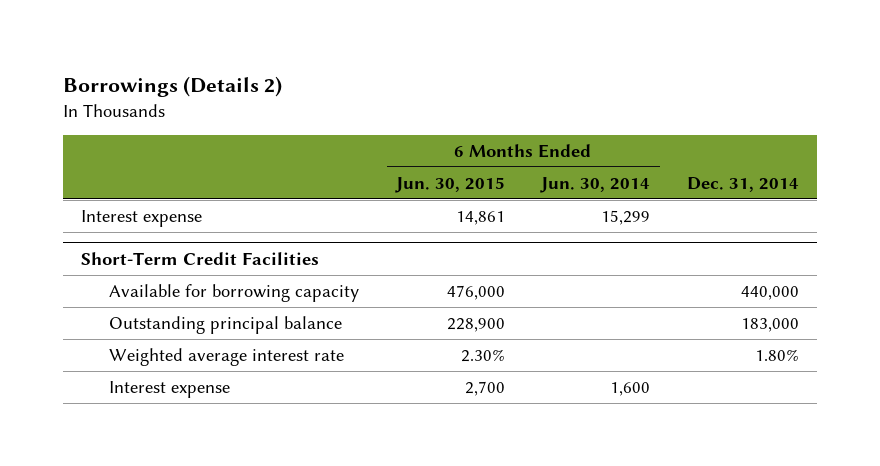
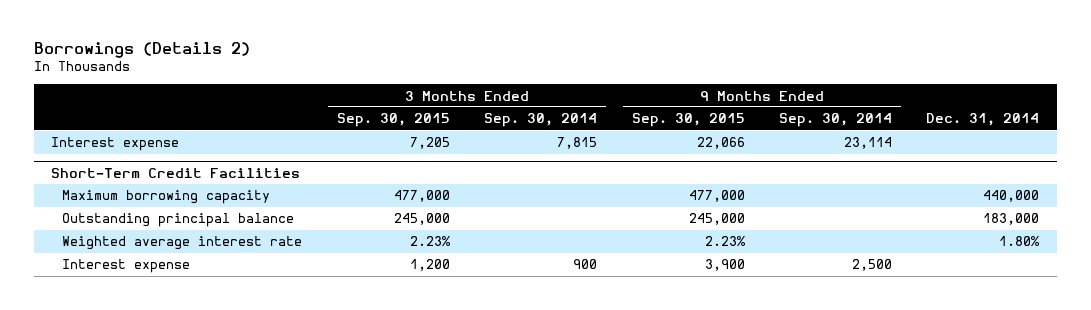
- | 6 Months Ended Jun. 30, 2015 | 6 Months Ended Jun. 30, 2014 | Dec. 31, 2014
+ | 3 Months Ended Sep. 30, 2015 | 3 Months Ended Sep. 30, 2014 | 9 Months Ended Sep. 30, 2015 | 9 Months Ended Sep. 30, 2014 | Dec. 31, 2014
@ Short-Term Credit Facilities
- Available for borrowing capacity | 476,000 | | 440,000
+ Maximum borrowing capacity | 477,000 | | 477,000 | | 440,000

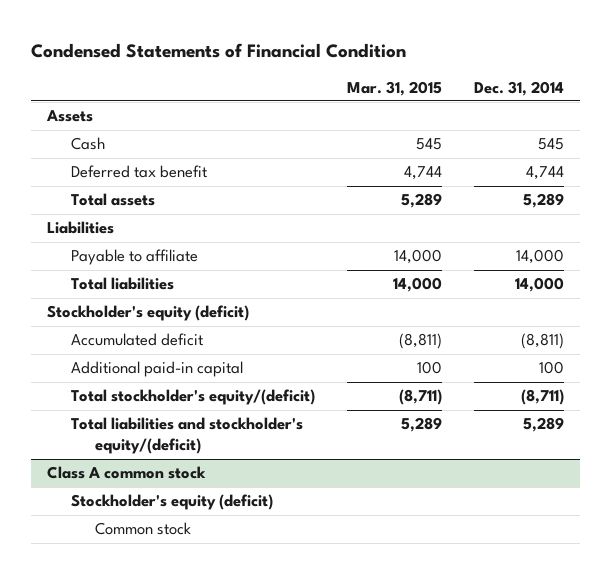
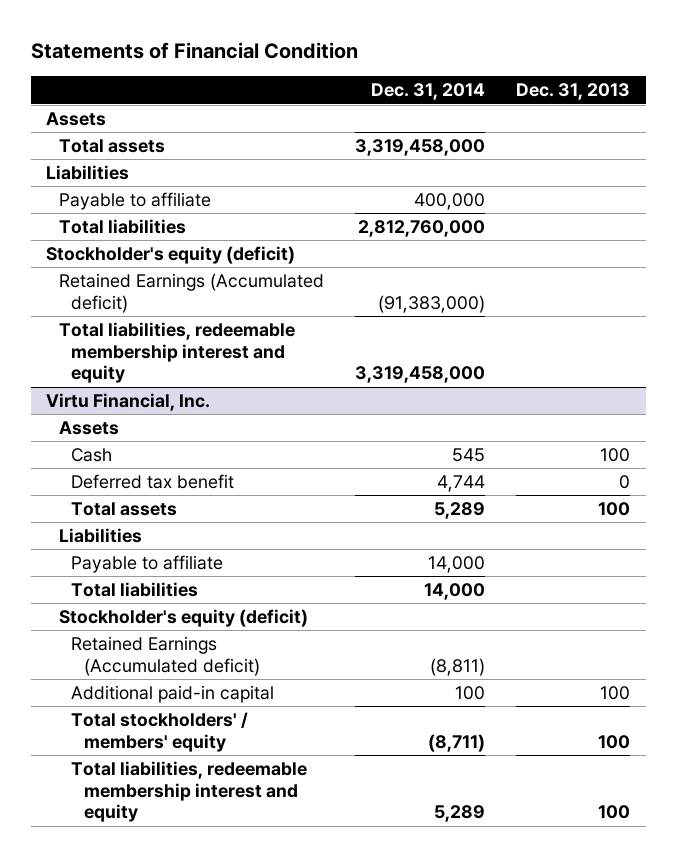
- Condensed Statements of Financial Condition
+ Statements of Financial Condition
- | Mar. 31, 2015 | Dec. 31, 2014
+ | Dec. 31, 2014 | Dec. 31, 2013
+ Total assets | 3,319,458,000 |
+ Liabilities
+ Payable to affiliate | 400,000 |
+ Total liabilities | 2,812,760,000 |
+ Stockholder's equity (deficit)
+ Retained Earnings (Accumulated deficit) | (91,383,000) |
+ Total liabilities, redeemable membership interest and equity | 3,319,458,000 |
+ Virtu Financial, Inc.
+ Assets
- Accumulated deficit | (8,811) | (8,811)
+ Retained Earnings (Accumulated deficit) | (8,811) |
- Total stockholder's equity/(deficit) | (8,711) | (8,711)
- Total liabilities and stockholder's equity/(deficit) | 5,289 | 5,289
- Class A common stock
- Stockholder's equity (deficit)
- Common stock
+ Total stockholders' / members' equity | (8,711) | 100
+ Total liabilities, redeemable membership interest and equity | 5,289 | 100

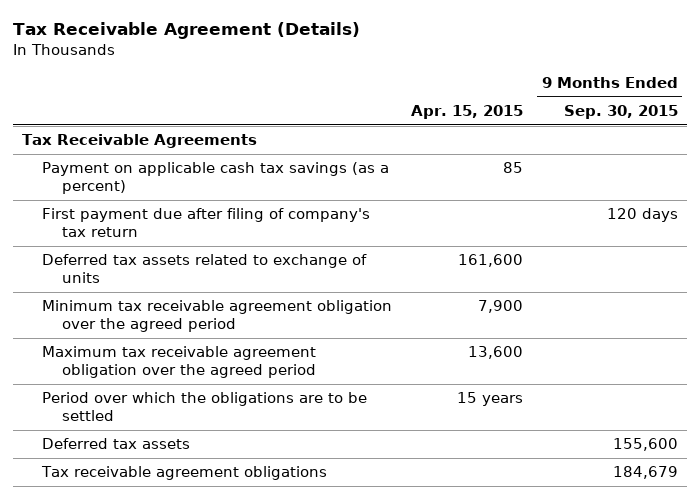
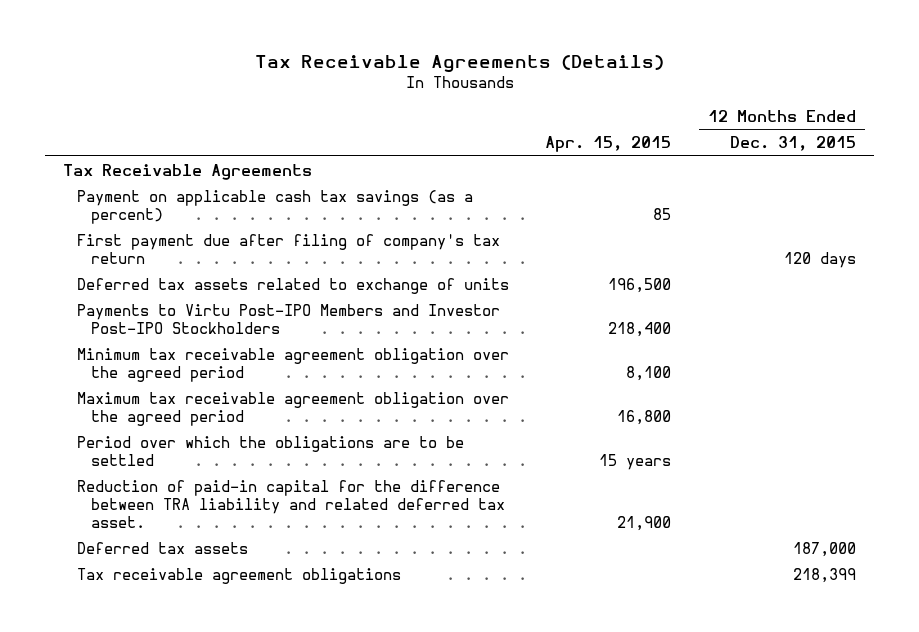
- Tax Receivable Agreement (Details)
+ Tax Receivable Agreements (Details)
- | Apr. 15, 2015 | 9 Months Ended Sep. 30, 2015
+ | Apr. 15, 2015 | 12 Months Ended Dec. 31, 2015
- Deferred tax assets related to exchange of units | 161,600 |
- Minimum tax receivable agreement obligation over the agreed period | 7,900 |
- Maximum tax receivable agreement obligation over the agreed period | 13,600 |
+ Deferred tax assets related to exchange of units | 196,500 |
+ Payments to Virtu Post-IPO Members and Investor Post-IPO Stockholders | 218,400 |
+ Minimum tax receivable agreement obligation over the agreed period | 8,100 |
+ Maximum tax receivable agreement obligation over the agreed period | 16,800 |
+ Reduction of paid-in capital for the difference between TRA liability and related deferred tax asset. | 21,900 |

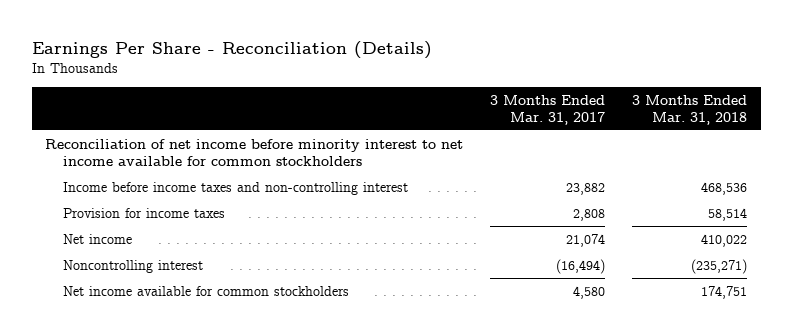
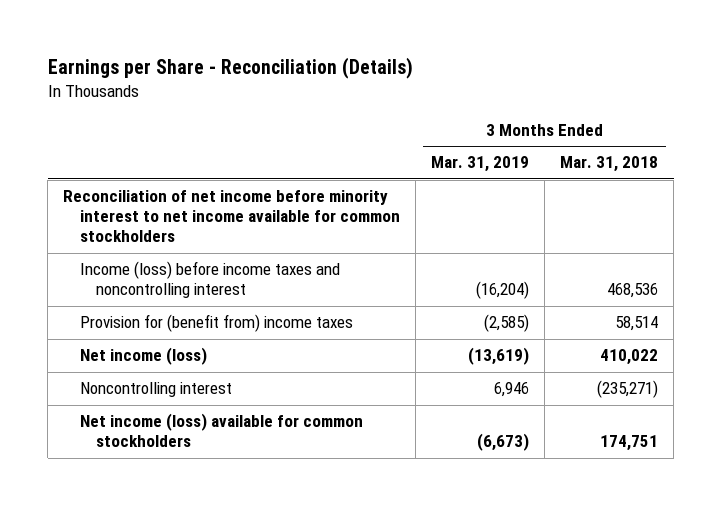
- Earnings Per Share - Reconciliation (Details)
+ Earnings per Share - Reconciliation (Details)
- | 3 Months Ended Mar. 31, 2017 | 3 Months Ended Mar. 31, 2018
+ | 3 Months Ended Mar. 31, 2019 | 3 Months Ended Mar. 31, 2018
- Income before income taxes and non-controlling interest | 23,882 | 468,536
- Provision for income taxes | 2,808 | 58,514
- Net income | 21,074 | 410,022
+ Income (loss) before income taxes and noncontrolling interest | (16,204) | 468,536
+ Provision for (benefit from) income taxes | (2,585) | 58,514
+ Net income (loss) | (13,619) | 410,022
- Net income available for common stockholders | 4,580 | 174,751
+ Net income (loss) available for common stockholders | (6,673) | 174,751

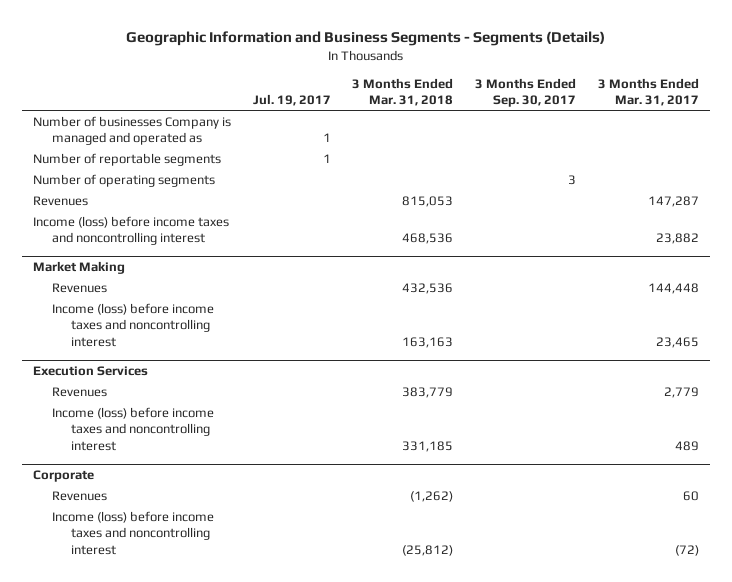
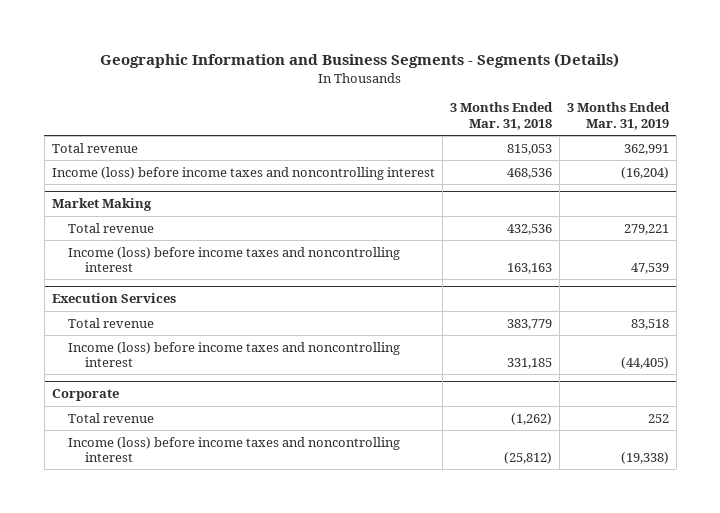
- | Jul. 19, 2017 | 3 Months Ended Mar. 31, 2018 | 3 Months Ended Sep. 30, 2017 | 3 Months Ended Mar. 31, 2017
+ | 3 Months Ended Mar. 31, 2018 | 3 Months Ended Mar. 31, 2019
- Number of businesses Company is managed and operated as | 1 | | |
- Number of reportable segments | 1 | | |
- Number of operating segments | | | 3 |
- Revenues | | 815,053 | | 147,287
+ Total revenue | 815,053 | 362,991
@ Market Making
- Revenues | | 432,536 | | 144,448
+ Total revenue | 432,536 | 279,221
@ Execution Services
- Revenues | | 383,779 | | 2,779
+ Total revenue | 383,779 | 83,518
@ Corporate
- Revenues | | (1,262) | | 60
+ Total revenue | (1,262) | 252

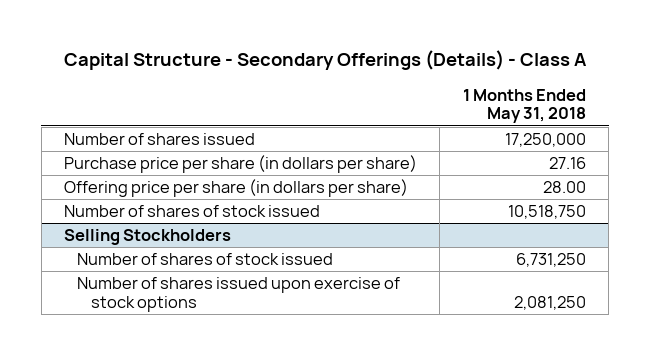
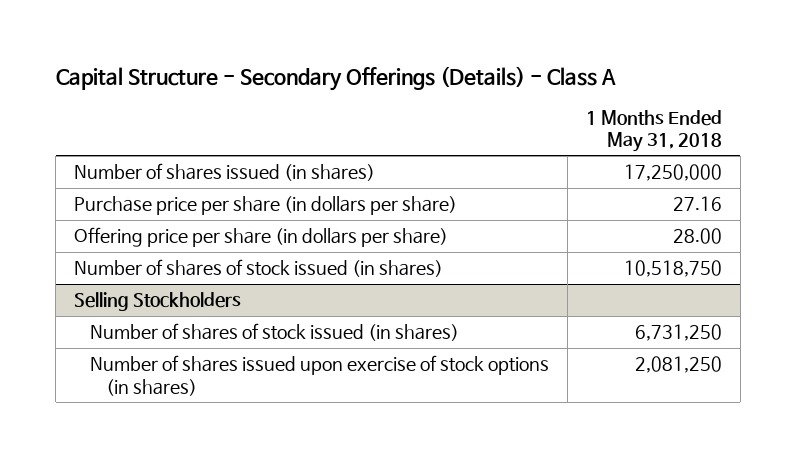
- Number of shares issued | 17,250,000
+ Number of shares issued (in shares) | 17,250,000
- Number of shares of stock issued | 10,518,750
+ Number of shares of stock issued (in shares) | 10,518,750
@ Selling Stockholders
- Number of shares of stock issued | 6,731,250
- Number of shares issued upon exercise of stock options | 2,081,250
+ Number of shares of stock issued (in shares) | 6,731,250
+ Number of shares issued upon exercise of stock options (in shares) | 2,081,250

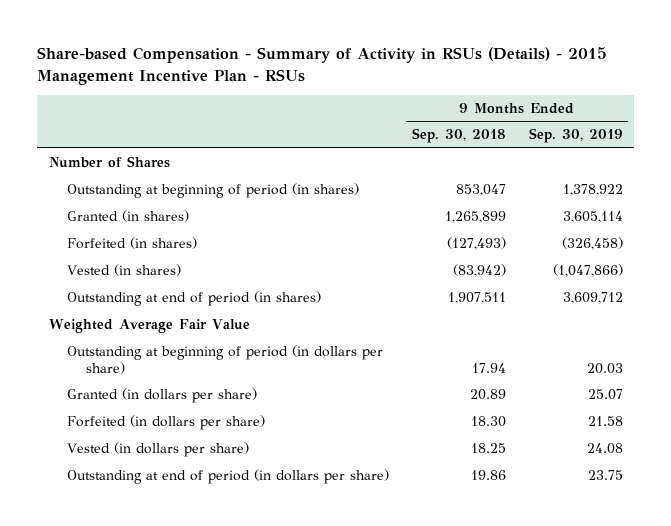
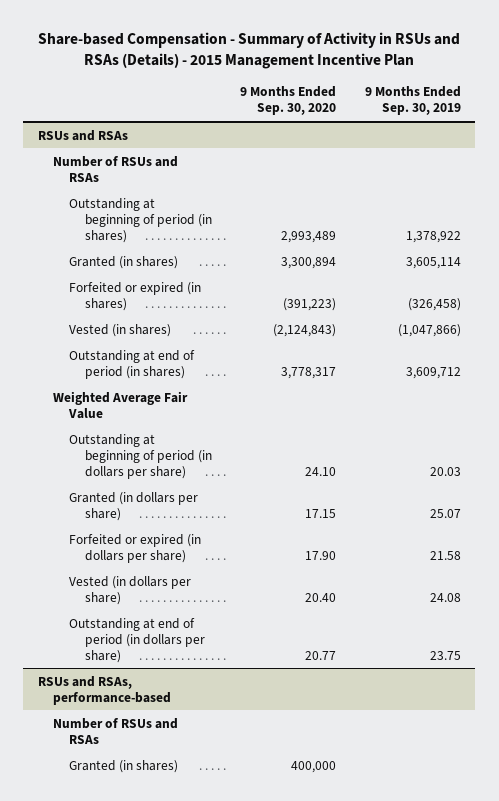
- Share-based Compensation - Summary of Activity in RSUs (Details) - 2015 Management Incentive Plan - RSUs
+ Share-based Compensation - Summary of Activity in RSUs and RSAs (Details) - 2015 Management Incentive Plan
- | 9 Months Ended Sep. 30, 2018 | 9 Months Ended Sep. 30, 2019
+ | 9 Months Ended Sep. 30, 2020 | 9 Months Ended Sep. 30, 2019
- Number of Shares
+ RSUs and RSAs
+ Number of RSUs and RSAs
- Forfeited (in shares) | (127,493) | (326,458)
+ Forfeited or expired (in shares) | (391,223) | (326,458)
- Forfeited (in dollars per share) | 18.30 | 21.58
+ Forfeited or expired (in dollars per share) | 17.90 | 21.58
+ RSUs and RSAs, performance-based
+ Number of RSUs and RSAs
+ Granted (in shares) | 400,000 |

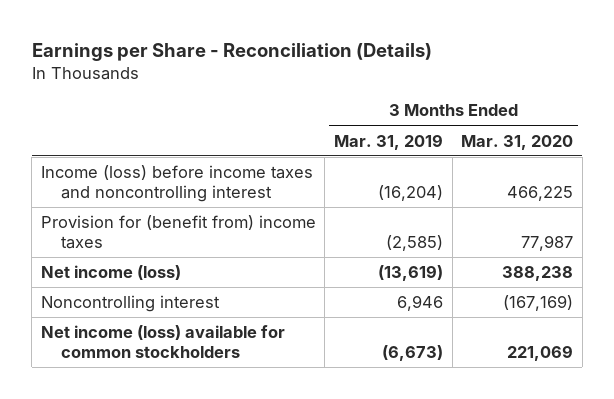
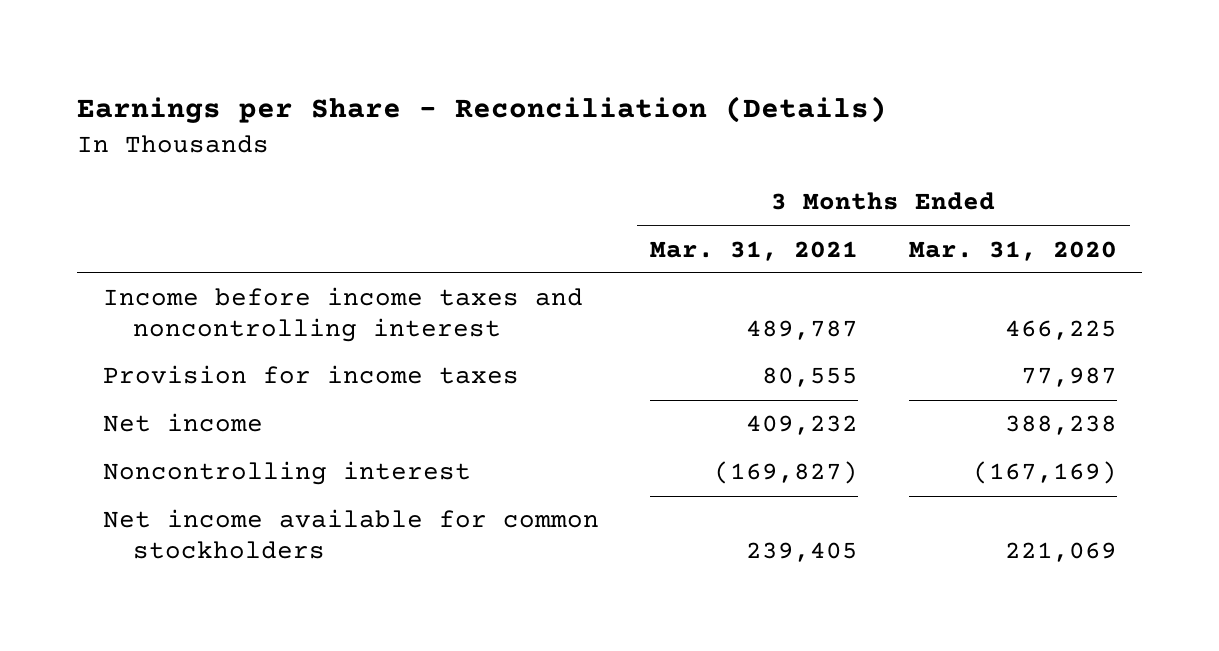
- | 3 Months Ended Mar. 31, 2019 | 3 Months Ended Mar. 31, 2020
+ | 3 Months Ended Mar. 31, 2021 | 3 Months Ended Mar. 31, 2020
- Income (loss) before income taxes and noncontrolling interest | (16,204) | 466,225
- Provision for (benefit from) income taxes | (2,585) | 77,987
- Net income (loss) | (13,619) | 388,238
+ Income before income taxes and noncontrolling interest | 489,787 | 466,225
+ Provision for income taxes | 80,555 | 77,987
+ Net income | 409,232 | 388,238
- Net income (loss) available for common stockholders | (6,673) | 221,069
+ Net income available for common stockholders | 239,405 | 221,069

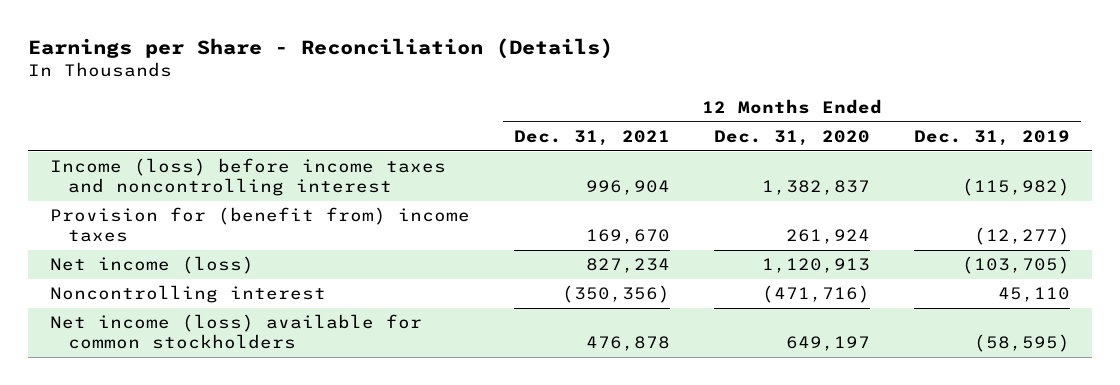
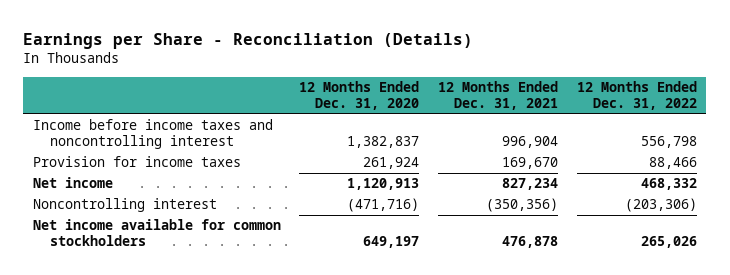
- | 12 Months Ended Dec. 31, 2021 | 12 Months Ended Dec. 31, 2020 | 12 Months Ended Dec. 31, 2019
+ | 12 Months Ended Dec. 31, 2020 | 12 Months Ended Dec. 31, 2021 | 12 Months Ended Dec. 31, 2022
- Income (loss) before income taxes and noncontrolling interest | 996,904 | 1,382,837 | (115,982)
- Provision for (benefit from) income taxes | 169,670 | 261,924 | (12,277)
- Net income (loss) | 827,234 | 1,120,913 | (103,705)
+ Income before income taxes and noncontrolling interest | 1,382,837 | 996,904 | 556,798
+ Provision for income taxes | 261,924 | 169,670 | 88,466
+ Net income | 1,120,913 | 827,234 | 468,332
- Net income (loss) available for common stockholders | 476,878 | 649,197 | (58,595)
+ Net income available for common stockholders | 649,197 | 476,878 | 265,026

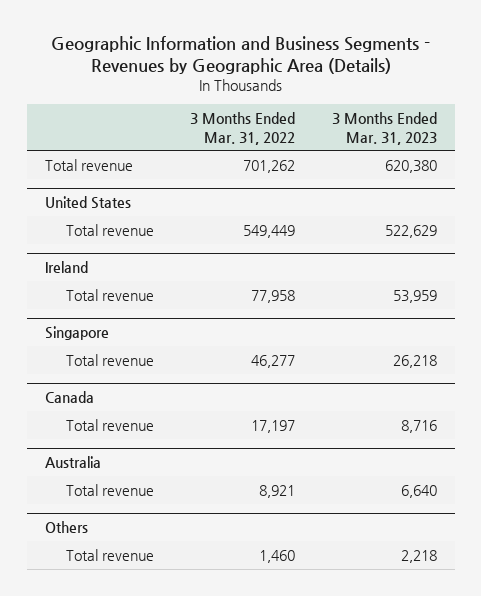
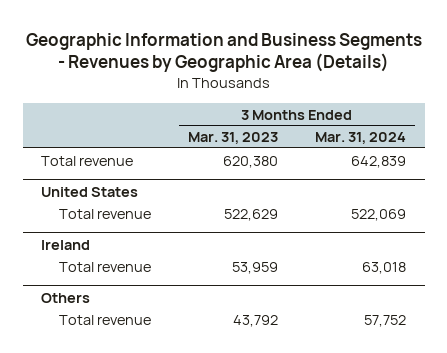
- | 3 Months Ended Mar. 31, 2022 | 3 Months Ended Mar. 31, 2023
+ | 3 Months Ended Mar. 31, 2023 | 3 Months Ended Mar. 31, 2024
- Singapore
- Total revenue | 46,277 | 26,218
- Canada
- Total revenue | 17,197 | 8,716
- Australia
- Total revenue | 8,921 | 6,640
@ Others
- Total revenue | 1,460 | 2,218
+ Total revenue | 43,792 | 57,752

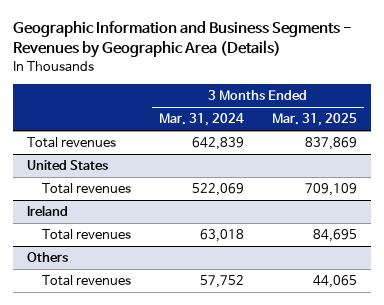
- | 3 Months Ended Mar. 31, 2023 | 3 Months Ended Mar. 31, 2024
+ | 3 Months Ended Mar. 31, 2024 | 3 Months Ended Mar. 31, 2025
- Total revenue | 620,380 | 642,839
+ Total revenues | 642,839 | 837,869
@ United States
- Total revenue | 522,629 | 522,069
+ Total revenues | 522,069 | 709,109
@ Ireland
- Total revenue | 53,959 | 63,018
+ Total revenues | 63,018 | 84,695
@ Others
- Total revenue | 43,792 | 57,752
+ Total revenues | 57,752 | 44,065

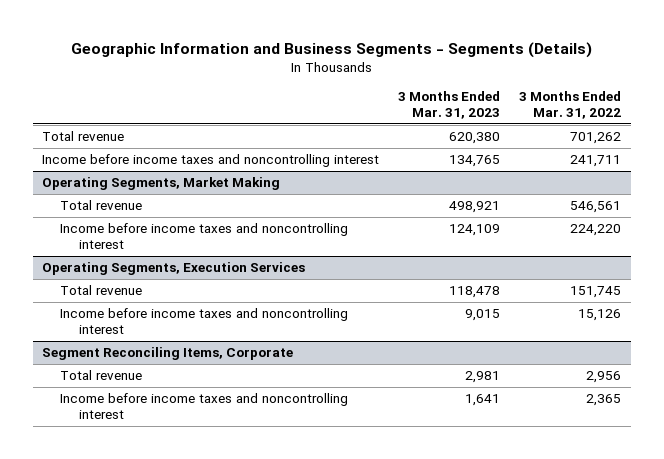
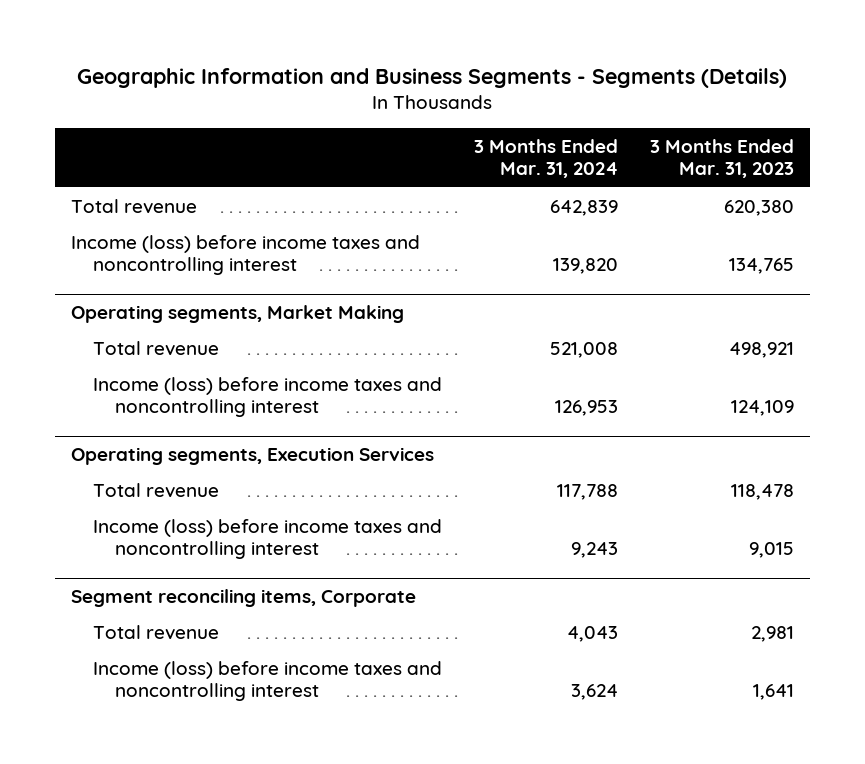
- | 3 Months Ended Mar. 31, 2023 | 3 Months Ended Mar. 31, 2022
+ | 3 Months Ended Mar. 31, 2024 | 3 Months Ended Mar. 31, 2023
- Income before income taxes and noncontrolling interest | 134,765 | 241,711
- Operating Segments, Market Making
+ Income (loss) before income taxes and noncontrolling interest | 139,820 | 134,765
+ Operating segments, Market Making
- Income before income taxes and noncontrolling interest | 124,109 | 224,220
- Operating Segments, Execution Services
+ Income (loss) before income taxes and noncontrolling interest | 126,953 | 124,109
+ Operating segments, Execution Services
- Income before income taxes and noncontrolling interest | 9,015 | 15,126
- Segment Reconciling Items, Corporate
+ Income (loss) before income taxes and noncontrolling interest | 9,243 | 9,015
+ Segment reconciling items, Corporate
- Income before income taxes and noncontrolling interest | 1,641 | 2,365
+ Income (loss) before income taxes and noncontrolling interest | 3,624 | 1,641

